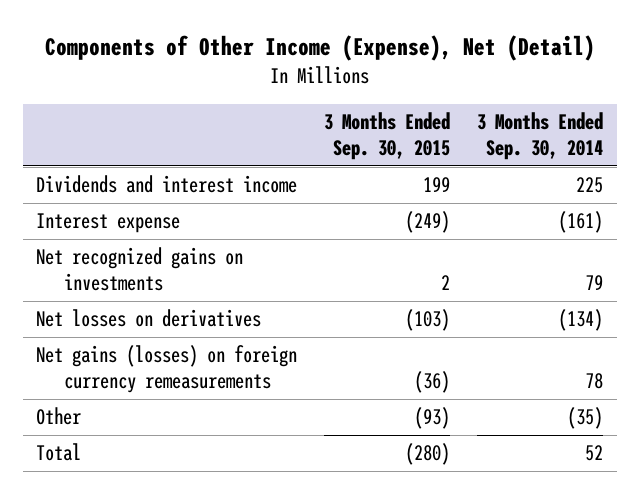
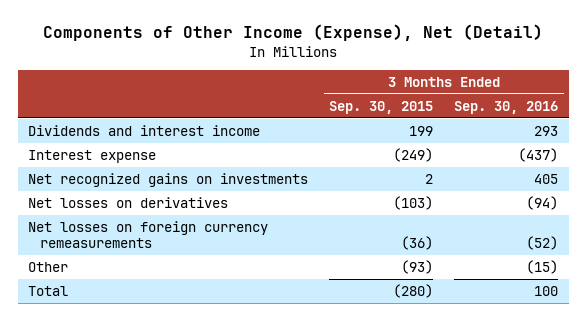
- | 3 Months Ended Sep. 30, 2015 | 3 Months Ended Sep. 30, 2014
+ | 3 Months Ended Sep. 30, 2015 | 3 Months Ended Sep. 30, 2016
- Net gains (losses) on foreign currency remeasurements | (36) | 78
+ Net losses on foreign currency remeasurements | (36) | (52)

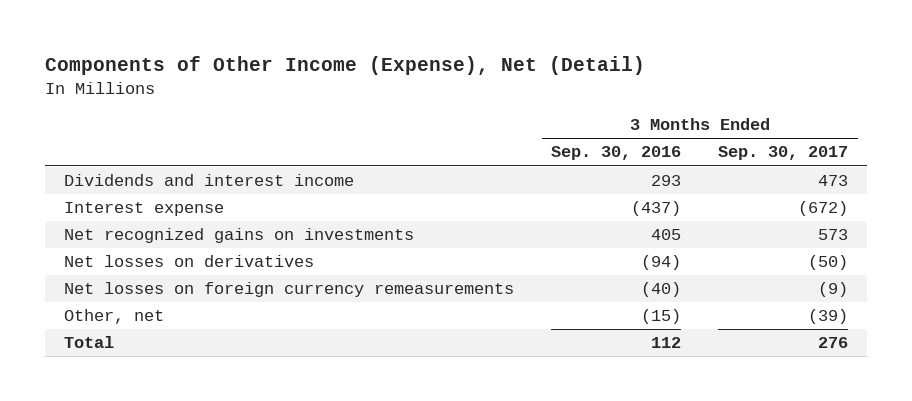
- | 3 Months Ended Sep. 30, 2015 | 3 Months Ended Sep. 30, 2016
+ | 3 Months Ended Sep. 30, 2016 | 3 Months Ended Sep. 30, 2017
- Net losses on foreign currency remeasurements | (36) | (52)
- Other | (93) | (15)
- Total | (280) | 100
+ Net losses on foreign currency remeasurements | (40) | (9)
+ Other, net | (15) | (39)
+ Total | 112 | 276

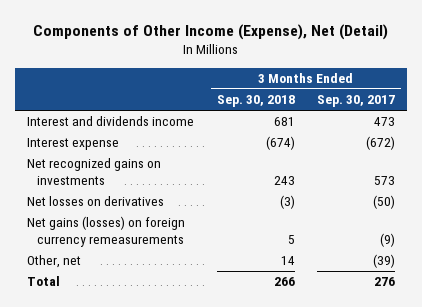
- | 3 Months Ended Sep. 30, 2016 | 3 Months Ended Sep. 30, 2017
+ | 3 Months Ended Sep. 30, 2018 | 3 Months Ended Sep. 30, 2017
- Dividends and interest income | 293 | 473
+ Interest and dividends income | 681 | 473
- Net losses on foreign currency remeasurements | (40) | (9)
+ Net gains (losses) on foreign currency remeasurements | 5 | (9)

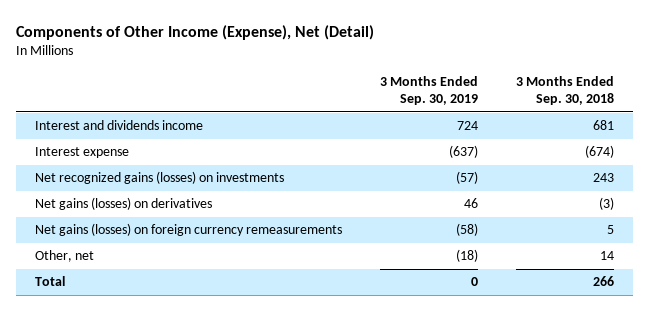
- | 3 Months Ended Sep. 30, 2018 | 3 Months Ended Sep. 30, 2017
+ | 3 Months Ended Sep. 30, 2019 | 3 Months Ended Sep. 30, 2018
- Net recognized gains on investments | 243 | 573
- Net losses on derivatives | (3) | (50)
+ Net recognized gains (losses) on investments | (57) | 243
+ Net gains (losses) on derivatives | 46 | (3)

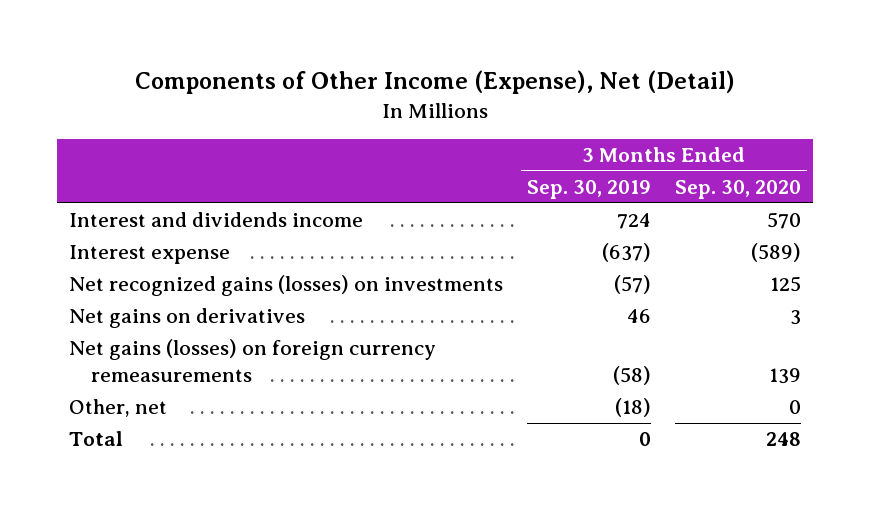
- | 3 Months Ended Sep. 30, 2019 | 3 Months Ended Sep. 30, 2018
+ | 3 Months Ended Sep. 30, 2019 | 3 Months Ended Sep. 30, 2020
- Net gains (losses) on derivatives | 46 | (3)
+ Net gains on derivatives | 46 | 3

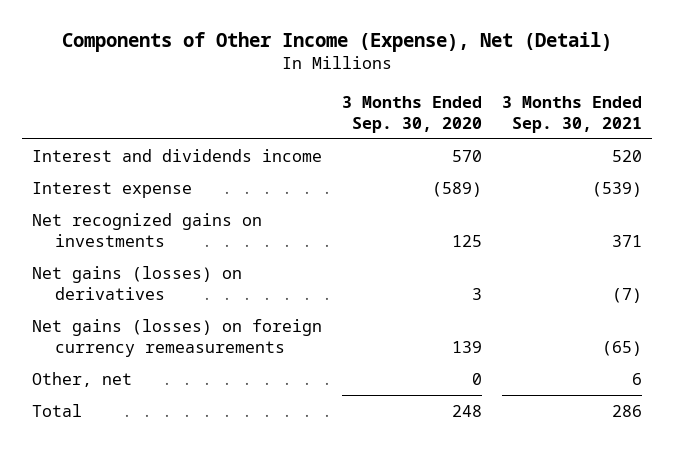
- | 3 Months Ended Sep. 30, 2019 | 3 Months Ended Sep. 30, 2020
+ | 3 Months Ended Sep. 30, 2020 | 3 Months Ended Sep. 30, 2021
- Net recognized gains (losses) on investments | (57) | 125
- Net gains on derivatives | 46 | 3
+ Net recognized gains on investments | 125 | 371
+ Net gains (losses) on derivatives | 3 | (7)

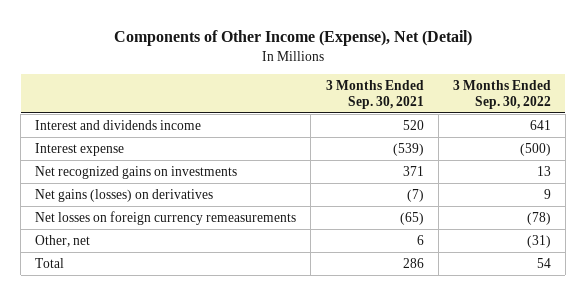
- | 3 Months Ended Sep. 30, 2020 | 3 Months Ended Sep. 30, 2021
+ | 3 Months Ended Sep. 30, 2021 | 3 Months Ended Sep. 30, 2022
- Net gains (losses) on foreign currency remeasurements | 139 | (65)
+ Net losses on foreign currency remeasurements | (65) | (78)

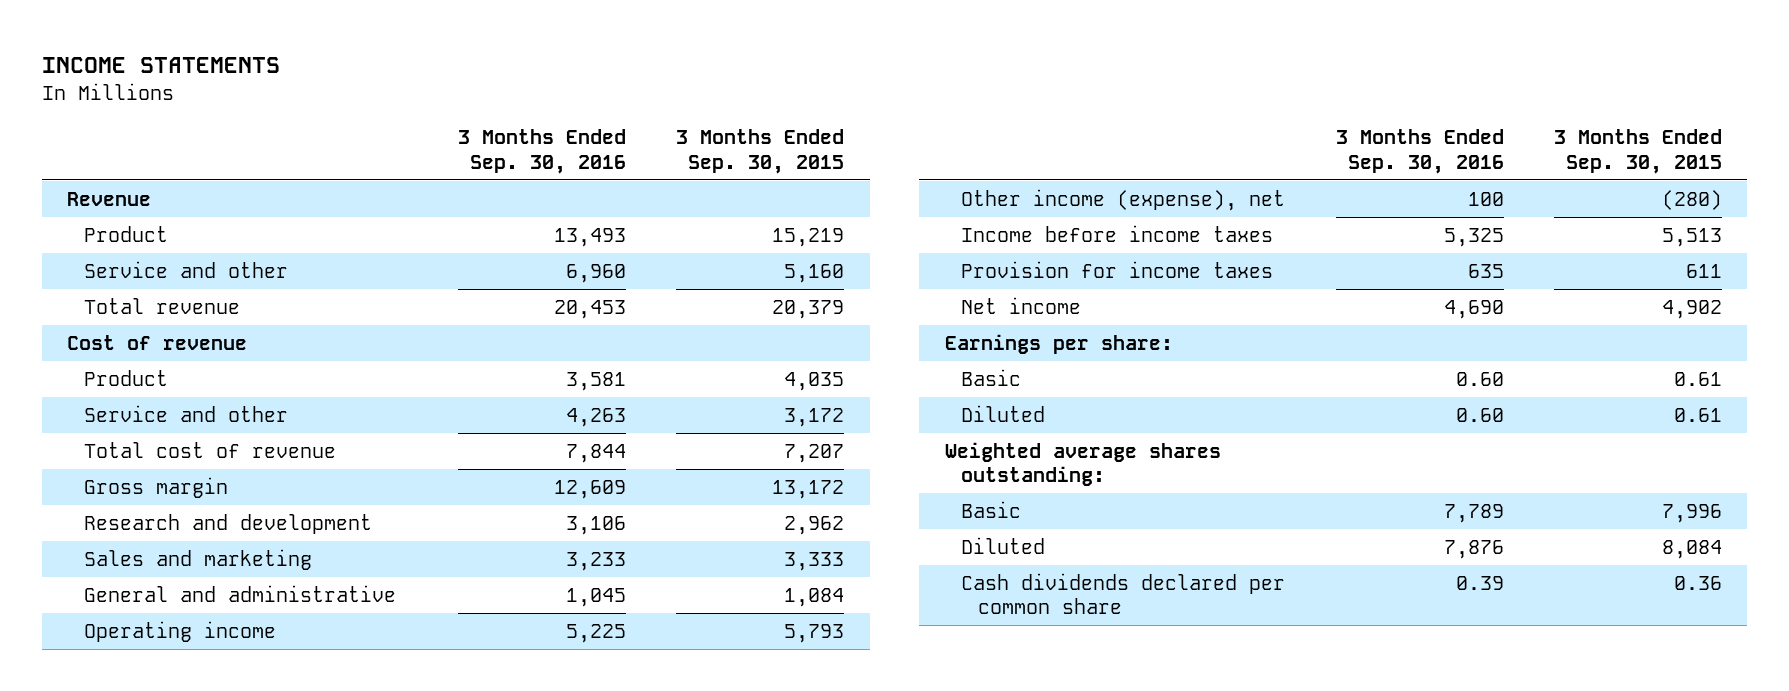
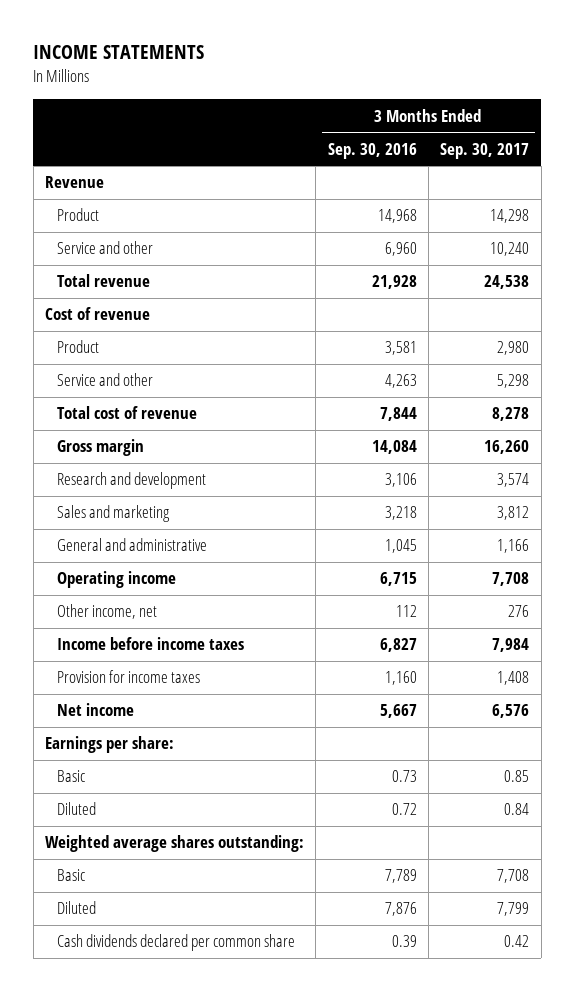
- | 3 Months Ended Sep. 30, 2016 | 3 Months Ended Sep. 30, 2015
+ | 3 Months Ended Sep. 30, 2016 | 3 Months Ended Sep. 30, 2017
- Product | 13,493 | 15,219
+ Product | 14,968 | 14,298
- Total revenue | 20,453 | 20,379
+ Total revenue | 21,928 | 24,538
- Gross margin | 12,609 | 13,172
+ Gross margin | 14,084 | 16,260
- Sales and marketing | 3,233 | 3,333
+ Sales and marketing | 3,218 | 3,812
- Operating income | 5,225 | 5,793
- Other income (expense), net | 100 | (280)
- Income before income taxes | 5,325 | 5,513
- Provision for income taxes | 635 | 611
- Net income | 4,690 | 4,902
+ Operating income | 6,715 | 7,708
+ Other income, net | 112 | 276
+ Income before income taxes | 6,827 | 7,984
+ Provision for income taxes | 1,160 | 1,408
+ Net income | 5,667 | 6,576
- Basic | 0.60 | 0.61
- Diluted | 0.60 | 0.61
+ Basic | 0.73 | 0.85
+ Diluted | 0.72 | 0.84

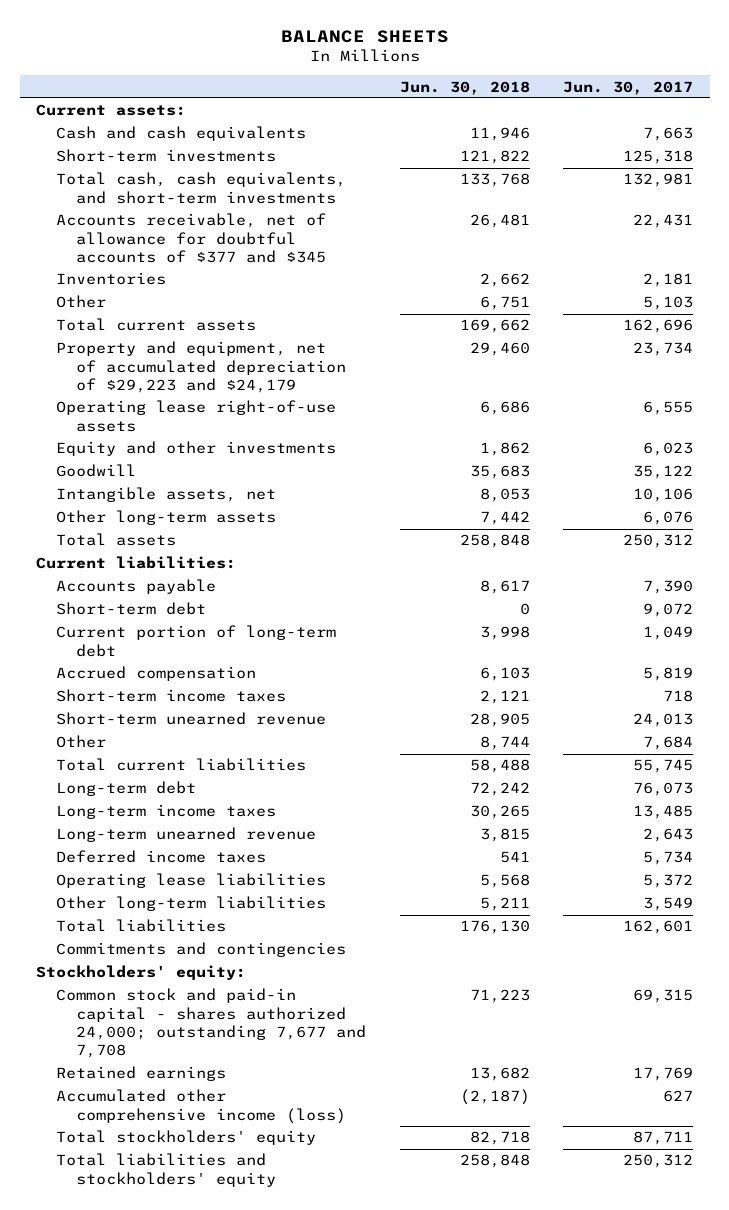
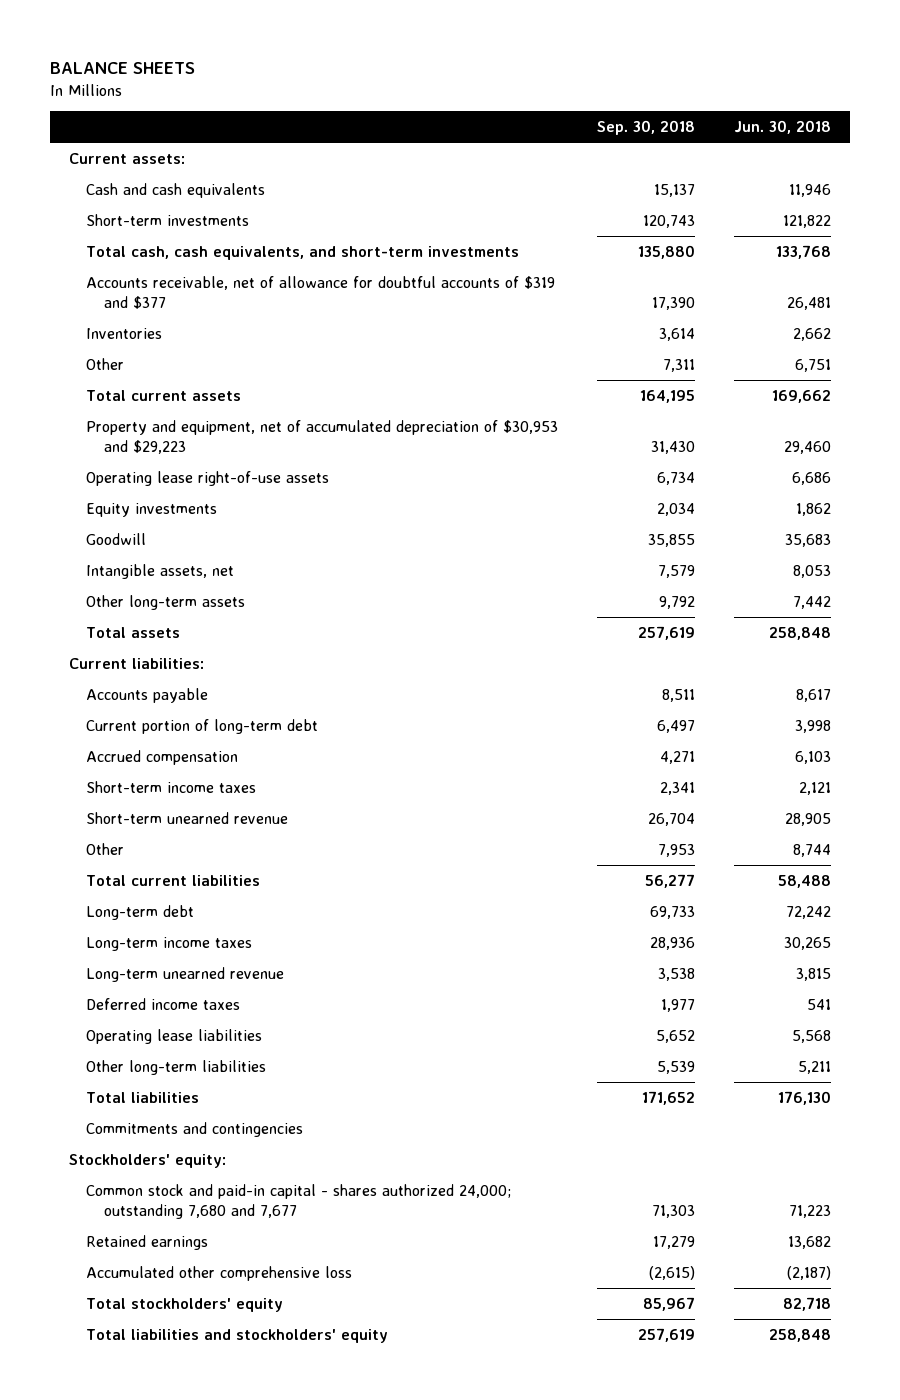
- | Jun. 30, 2018 | Jun. 30, 2017
+ | Sep. 30, 2018 | Jun. 30, 2018
- Accounts receivable, net of allowance for doubtful accounts of $377 and $345 | 26,481 | 22,431
+ Accounts receivable, net of allowance for doubtful accounts of $319 and $377 | 17,390 | 26,481
- Property and equipment, net of accumulated depreciation of $29,223 and $24,179 | 29,460 | 23,734
+ Property and equipment, net of accumulated depreciation of $30,953 and $29,223 | 31,430 | 29,460
- Equity and other investments | 1,862 | 6,023
+ Equity investments | 2,034 | 1,862
- Short-term debt | 0 | 9,072
- Common stock and paid-in capital - shares authorized 24,000; outstanding 7,677 and 7,708 | 71,223 | 69,315
+ Common stock and paid-in capital - shares authorized 24,000; outstanding 7,680 and 7,677 | 71,303 | 71,223
- Accumulated other comprehensive income (loss) | (2,187) | 627
+ Accumulated other comprehensive loss | (2,615) | (2,187)

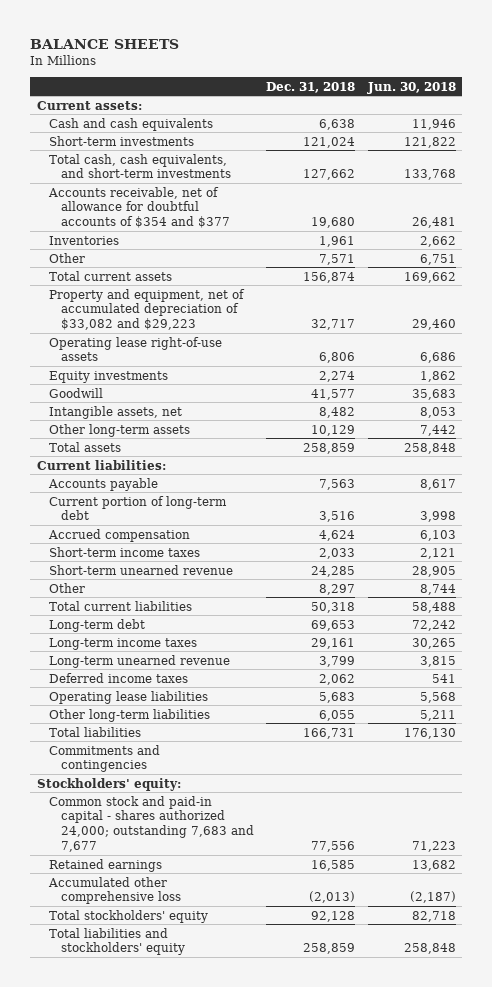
- | Sep. 30, 2018 | Jun. 30, 2018
+ | Dec. 31, 2018 | Jun. 30, 2018
- Accounts receivable, net of allowance for doubtful accounts of $319 and $377 | 17,390 | 26,481
+ Accounts receivable, net of allowance for doubtful accounts of $354 and $377 | 19,680 | 26,481
- Property and equipment, net of accumulated depreciation of $30,953 and $29,223 | 31,430 | 29,460
+ Property and equipment, net of accumulated depreciation of $33,082 and $29,223 | 32,717 | 29,460
- Common stock and paid-in capital - shares authorized 24,000; outstanding 7,680 and 7,677 | 71,303 | 71,223
+ Common stock and paid-in capital - shares authorized 24,000; outstanding 7,683 and 7,677 | 77,556 | 71,223

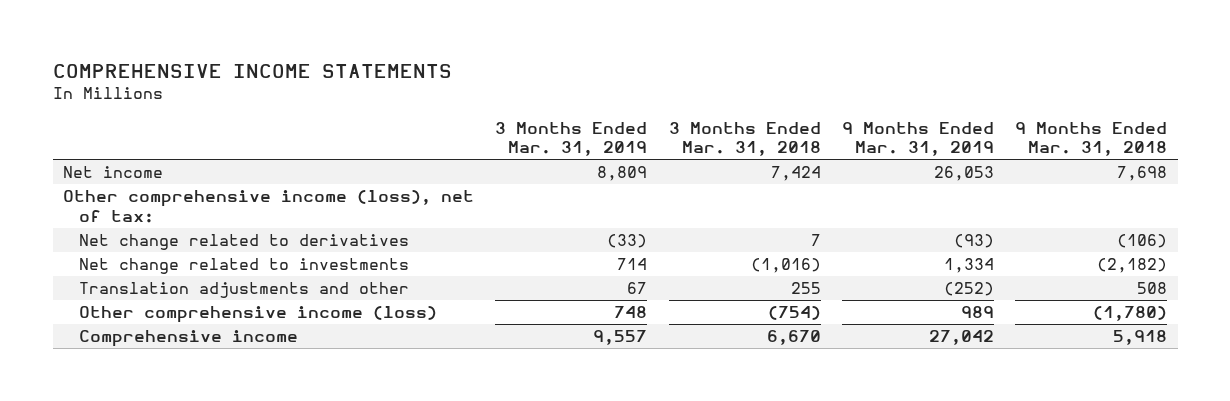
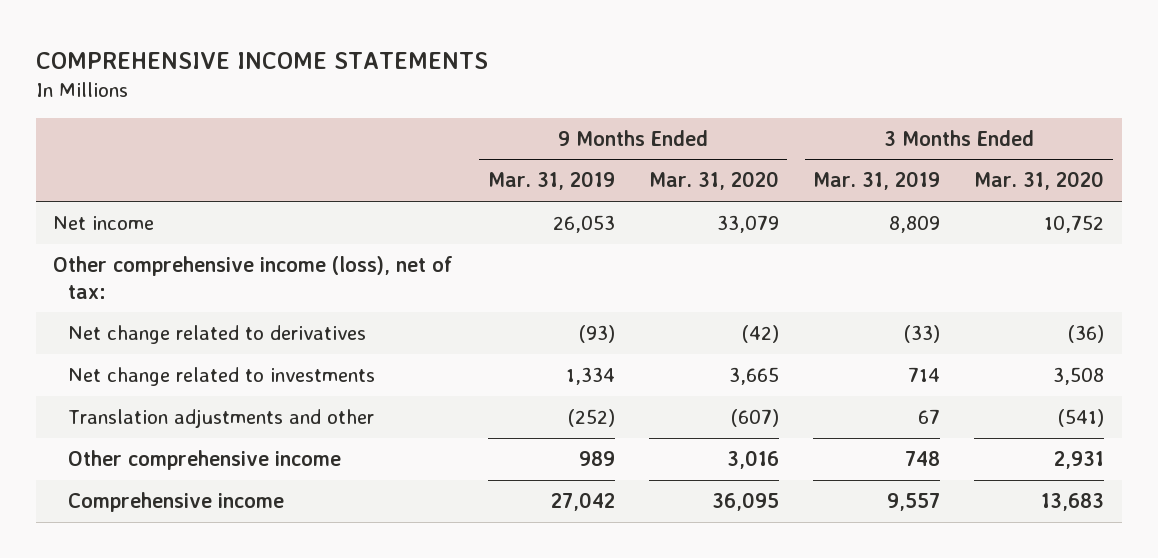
- | 3 Months Ended Mar. 31, 2019 | 3 Months Ended Mar. 31, 2018 | 9 Months Ended Mar. 31, 2019 | 9 Months Ended Mar. 31, 2018
+ | 9 Months Ended Mar. 31, 2019 | 9 Months Ended Mar. 31, 2020 | 3 Months Ended Mar. 31, 2019 | 3 Months Ended Mar. 31, 2020
- Other comprehensive income (loss) | 748 | (754) | 989 | (1,780)
+ Other comprehensive income | 989 | 3,016 | 748 | 2,931

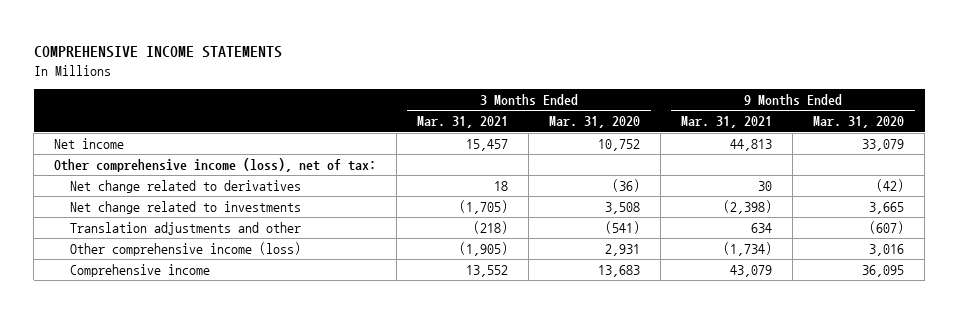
- | 9 Months Ended Mar. 31, 2019 | 9 Months Ended Mar. 31, 2020 | 3 Months Ended Mar. 31, 2019 | 3 Months Ended Mar. 31, 2020
+ | 3 Months Ended Mar. 31, 2021 | 3 Months Ended Mar. 31, 2020 | 9 Months Ended Mar. 31, 2021 | 9 Months Ended Mar. 31, 2020
- Other comprehensive income | 989 | 3,016 | 748 | 2,931
+ Other comprehensive income (loss) | (1,905) | 2,931 | (1,734) | 3,016

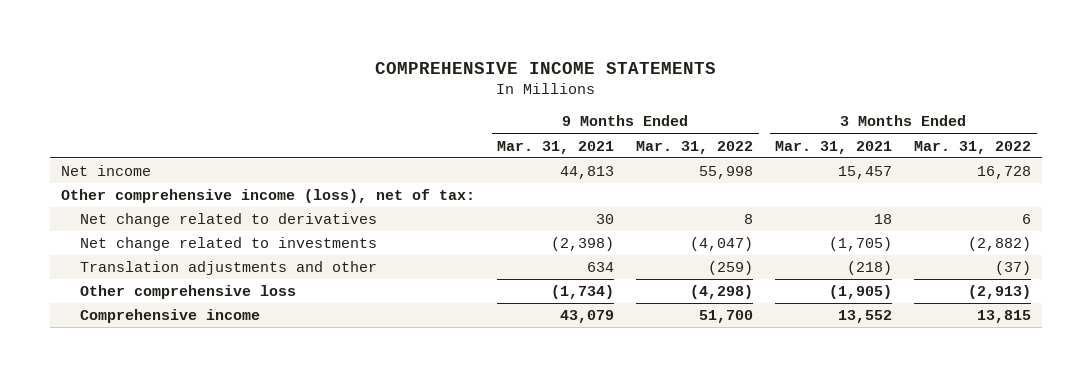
- | 3 Months Ended Mar. 31, 2021 | 3 Months Ended Mar. 31, 2020 | 9 Months Ended Mar. 31, 2021 | 9 Months Ended Mar. 31, 2020
+ | 9 Months Ended Mar. 31, 2021 | 9 Months Ended Mar. 31, 2022 | 3 Months Ended Mar. 31, 2021 | 3 Months Ended Mar. 31, 2022
- Other comprehensive income (loss) | (1,905) | 2,931 | (1,734) | 3,016
+ Other comprehensive loss | (1,734) | (4,298) | (1,905) | (2,913)

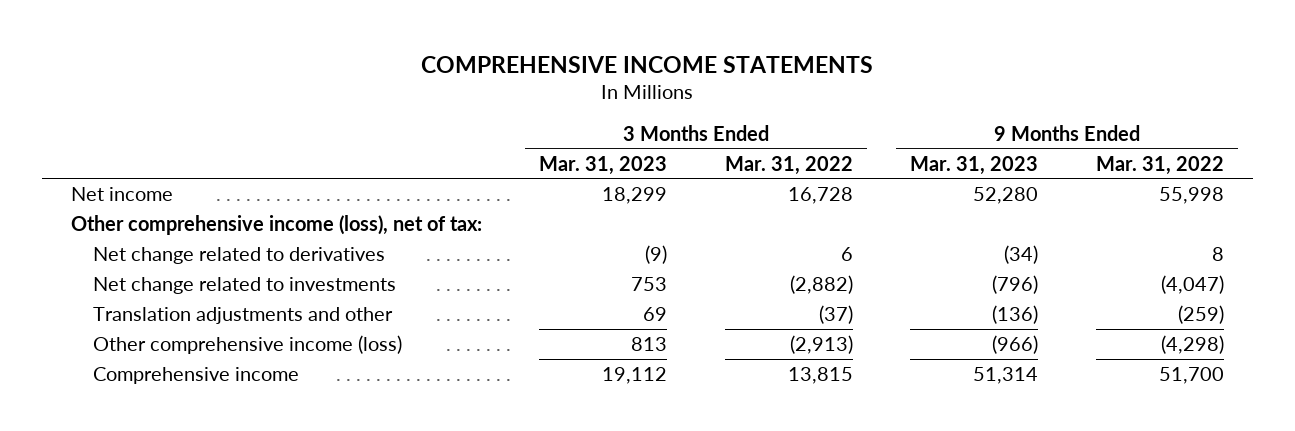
- | 9 Months Ended Mar. 31, 2021 | 9 Months Ended Mar. 31, 2022 | 3 Months Ended Mar. 31, 2021 | 3 Months Ended Mar. 31, 2022
+ | 3 Months Ended Mar. 31, 2023 | 3 Months Ended Mar. 31, 2022 | 9 Months Ended Mar. 31, 2023 | 9 Months Ended Mar. 31, 2022
- Other comprehensive loss | (1,734) | (4,298) | (1,905) | (2,913)
+ Other comprehensive income (loss) | 813 | (2,913) | (966) | (4,298)

